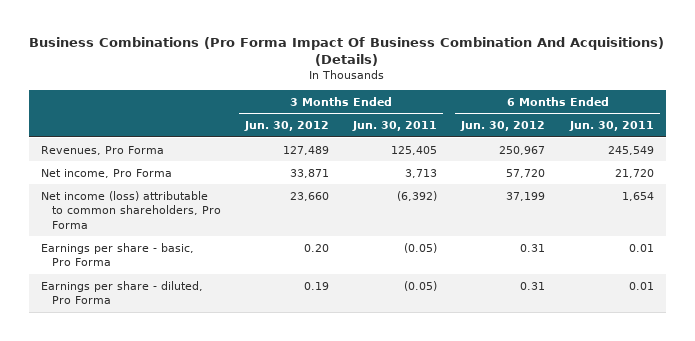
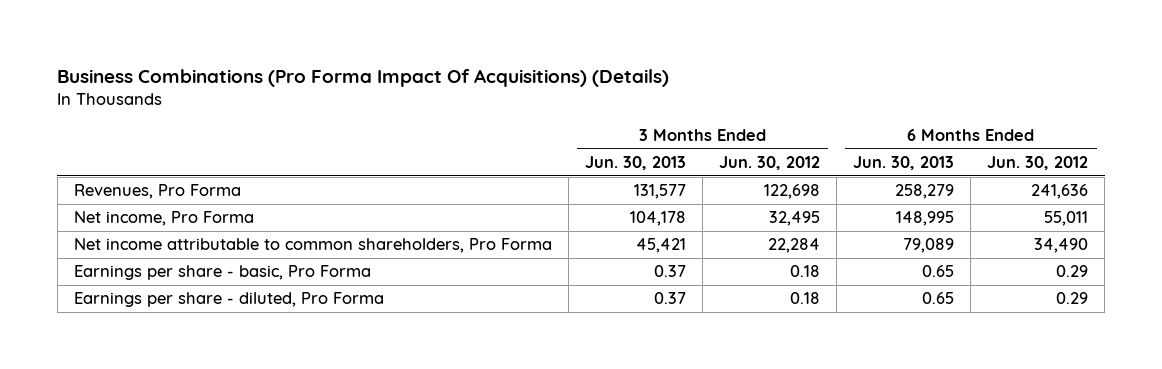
- Business Combinations (Pro Forma Impact Of Business Combination And Acquisitions) (Details)
+ Business Combinations (Pro Forma Impact Of Acquisitions) (Details)
- | 3 Months Ended Jun. 30, 2012 | 3 Months Ended Jun. 30, 2011 | 6 Months Ended Jun. 30, 2012 | 6 Months Ended Jun. 30, 2011
+ | 3 Months Ended Jun. 30, 2013 | 3 Months Ended Jun. 30, 2012 | 6 Months Ended Jun. 30, 2013 | 6 Months Ended Jun. 30, 2012
- Revenues, Pro Forma | 127,489 | 125,405 | 250,967 | 245,549
- Net income, Pro Forma | 33,871 | 3,713 | 57,720 | 21,720
- Net income (loss) attributable to common shareholders, Pro Forma | 23,660 | (6,392) | 37,199 | 1,654
- Earnings per share - basic, Pro Forma | 0.20 | (0.05) | 0.31 | 0.01
- Earnings per share - diluted, Pro Forma | 0.19 | (0.05) | 0.31 | 0.01
+ Revenues, Pro Forma | 131,577 | 122,698 | 258,279 | 241,636
+ Net income, Pro Forma | 104,178 | 32,495 | 148,995 | 55,011
+ Net income attributable to common shareholders, Pro Forma | 45,421 | 22,284 | 79,089 | 34,490
+ Earnings per share - basic, Pro Forma | 0.37 | 0.18 | 0.65 | 0.29
+ Earnings per share - diluted, Pro Forma | 0.37 | 0.18 | 0.65 | 0.29

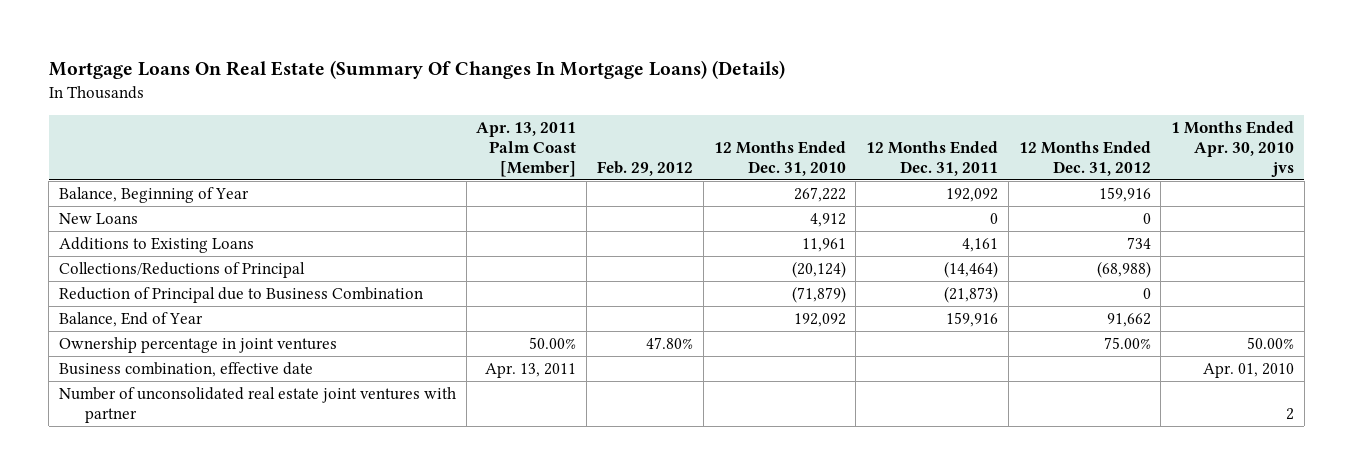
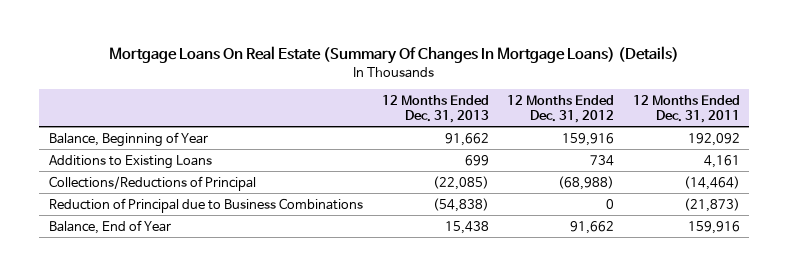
- | Apr. 13, 2011 Palm Coast [Member] | Feb. 29, 2012 | 12 Months Ended Dec. 31, 2010 | 12 Months Ended Dec. 31, 2011 | 12 Months Ended Dec. 31, 2012 | 1 Months Ended Apr. 30, 2010 jvs
+ | 12 Months Ended Dec. 31, 2013 | 12 Months Ended Dec. 31, 2012 | 12 Months Ended Dec. 31, 2011
- New Loans | | | 4,912 | 0 | 0 |
- Reduction of Principal due to Business Combination | | | (71,879) | (21,873) | 0 |
+ Reduction of Principal due to Business Combinations | (54,838) | 0 | (21,873)
- Ownership percentage in joint ventures | 50.00% | 47.80% | | | 75.00% | 50.00%
- Business combination, effective date | Apr. 13, 2011 | | | | | Apr. 01, 2010
- Number of unconsolidated real estate joint ventures with partner | | | | | | 2

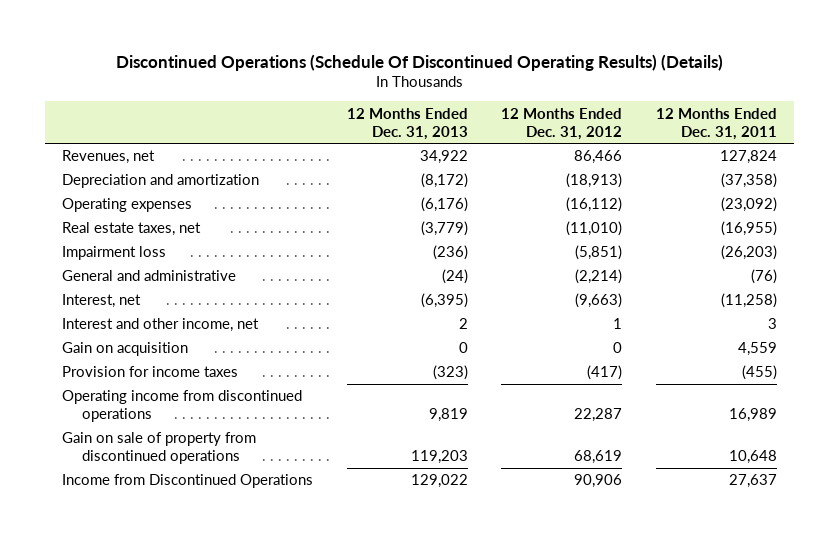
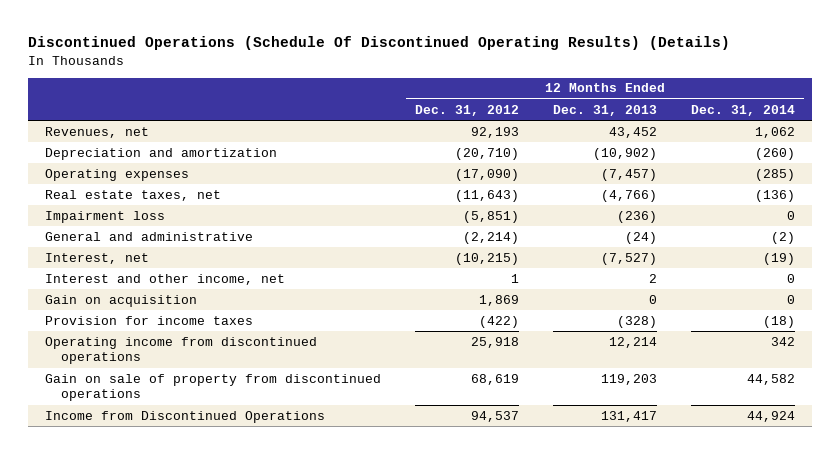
- | 12 Months Ended Dec. 31, 2013 | 12 Months Ended Dec. 31, 2012 | 12 Months Ended Dec. 31, 2011
+ | 12 Months Ended Dec. 31, 2012 | 12 Months Ended Dec. 31, 2013 | 12 Months Ended Dec. 31, 2014
- Revenues, net | 34,922 | 86,466 | 127,824
- Depreciation and amortization | (8,172) | (18,913) | (37,358)
- Operating expenses | (6,176) | (16,112) | (23,092)
- Real estate taxes, net | (3,779) | (11,010) | (16,955)
+ Revenues, net | 92,193 | 43,452 | 1,062
+ Depreciation and amortization | (20,710) | (10,902) | (260)
+ Operating expenses | (17,090) | (7,457) | (285)
+ Real estate taxes, net | (11,643) | (4,766) | (136)
- Interest, net | (6,395) | (9,663) | (11,258)
+ Interest, net | (10,215) | (7,527) | (19)
- Gain on acquisition | 0 | 0 | 4,559
- Provision for income taxes | (323) | (417) | (455)
- Operating income from discontinued operations | 9,819 | 22,287 | 16,989
+ Gain on acquisition | 1,869 | 0 | 0
+ Provision for income taxes | (422) | (328) | (18)
+ Operating income from discontinued operations | 25,918 | 12,214 | 342
- Income from Discontinued Operations | 129,022 | 90,906 | 27,637
+ Income from Discontinued Operations | 94,537 | 131,417 | 44,924

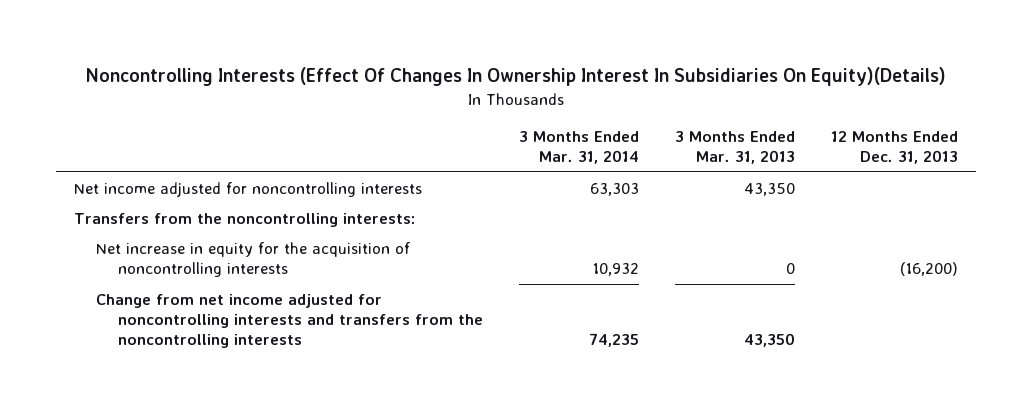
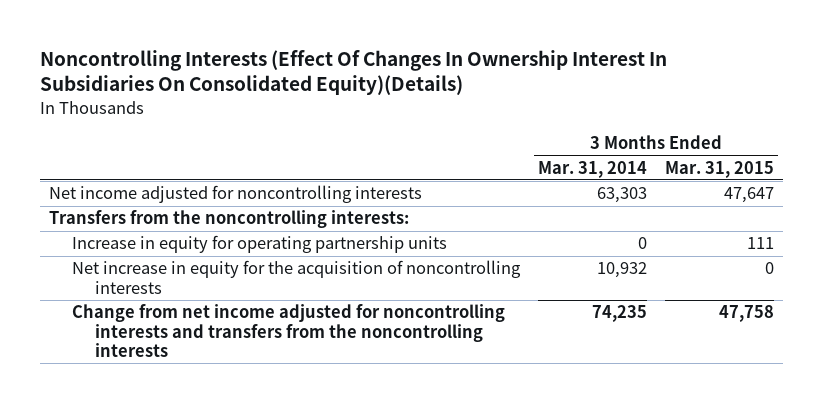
- Noncontrolling Interests (Effect Of Changes In Ownership Interest In Subsidiaries On Equity)(Details)
+ Noncontrolling Interests (Effect Of Changes In Ownership Interest In Subsidiaries On Consolidated Equity)(Details)
- | 3 Months Ended Mar. 31, 2014 | 3 Months Ended Mar. 31, 2013 | 12 Months Ended Dec. 31, 2013
+ | 3 Months Ended Mar. 31, 2014 | 3 Months Ended Mar. 31, 2015
+ Increase in equity for operating partnership units | 0 | 111

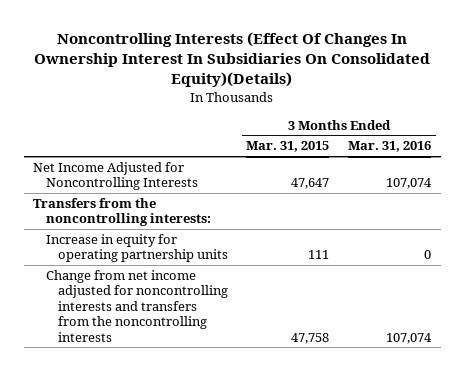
- | 3 Months Ended Mar. 31, 2014 | 3 Months Ended Mar. 31, 2015
+ | 3 Months Ended Mar. 31, 2015 | 3 Months Ended Mar. 31, 2016
- Net income adjusted for noncontrolling interests | 63,303 | 47,647
+ Net Income Adjusted for Noncontrolling Interests | 47,647 | 107,074
- Net increase in equity for the acquisition of noncontrolling interests | 10,932 | 0

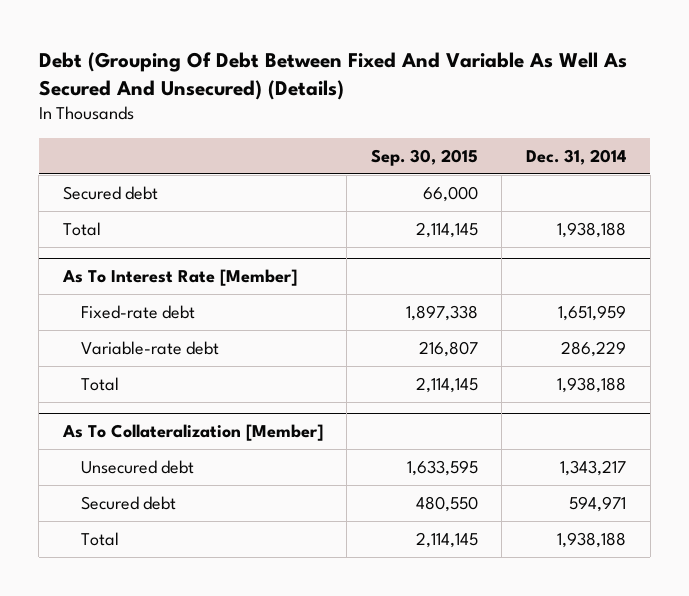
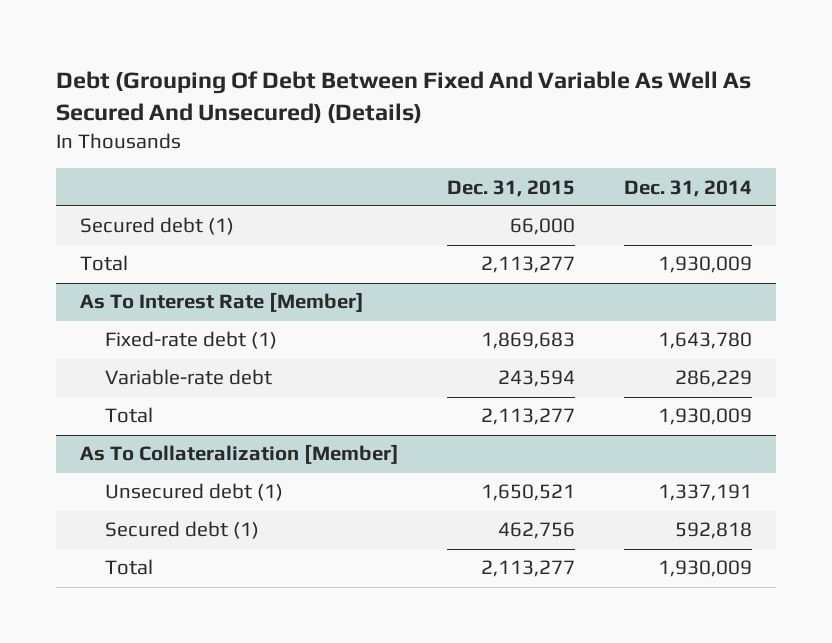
- | Sep. 30, 2015 | Dec. 31, 2014
+ | Dec. 31, 2015 | Dec. 31, 2014
- Secured debt | 66,000 |
- Total | 2,114,145 | 1,938,188
+ Secured debt (1) | 66,000 |
+ Total | 2,113,277 | 1,930,009
@ As To Interest Rate [Member]
- Fixed-rate debt | 1,897,338 | 1,651,959
+ Fixed-rate debt (1) | 1,869,683 | 1,643,780
- Total | 2,114,145 | 1,938,188
+ Total | 2,113,277 | 1,930,009
@ As To Collateralization [Member]
- Unsecured debt | 1,633,595 | 1,343,217
- Secured debt | 480,550 | 594,971
- Total | 2,114,145 | 1,938,188
+ Unsecured debt (1) | 1,650,521 | 1,337,191
+ Secured debt (1) | 462,756 | 592,818
+ Total | 2,113,277 | 1,930,009

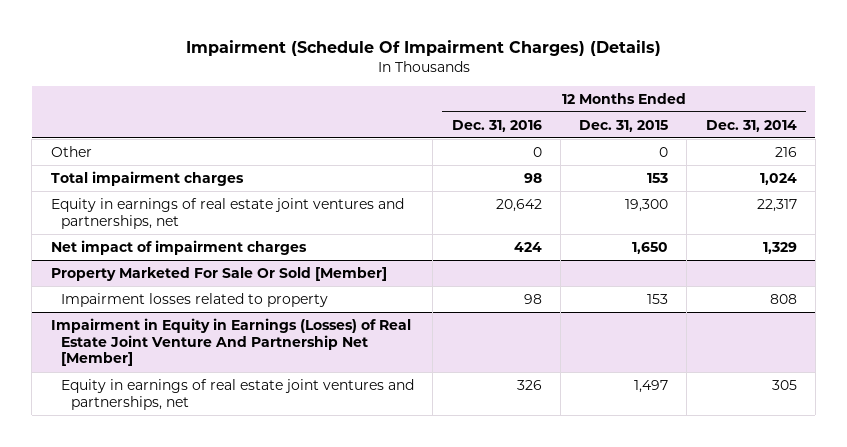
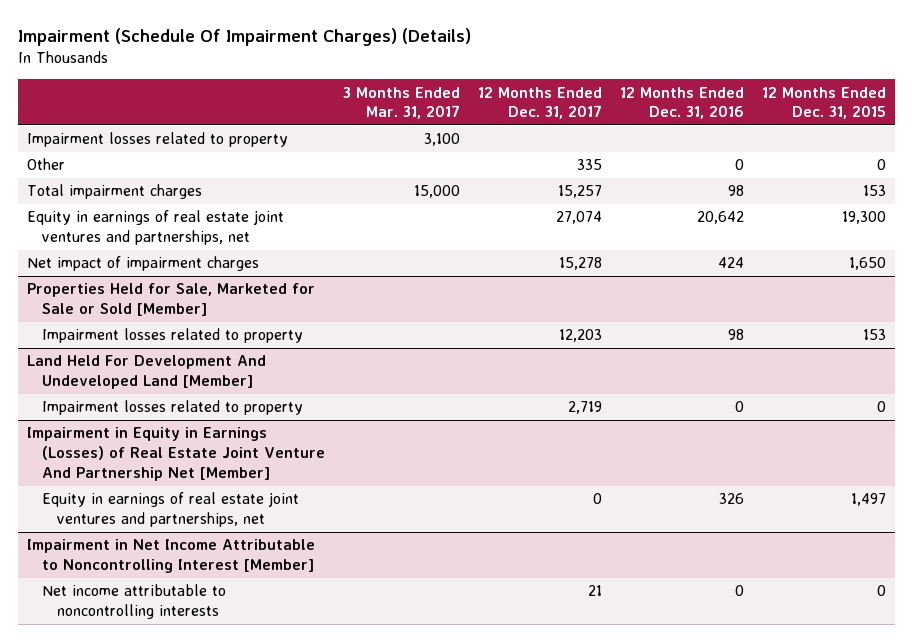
- | 12 Months Ended Dec. 31, 2016 | 12 Months Ended Dec. 31, 2015 | 12 Months Ended Dec. 31, 2014
+ | 3 Months Ended Mar. 31, 2017 | 12 Months Ended Dec. 31, 2017 | 12 Months Ended Dec. 31, 2016 | 12 Months Ended Dec. 31, 2015
+ Impairment losses related to property | 3,100 | | |
- Property Marketed For Sale Or Sold [Member]
+ Properties Held for Sale, Marketed for Sale or Sold [Member]
+ Land Held For Development And Undeveloped Land [Member]
+ Impairment losses related to property | | 2,719 | 0 | 0
+ Impairment in Net Income Attributable to Noncontrolling Interest [Member]
+ Net income attributable to noncontrolling interests | | 21 | 0 | 0

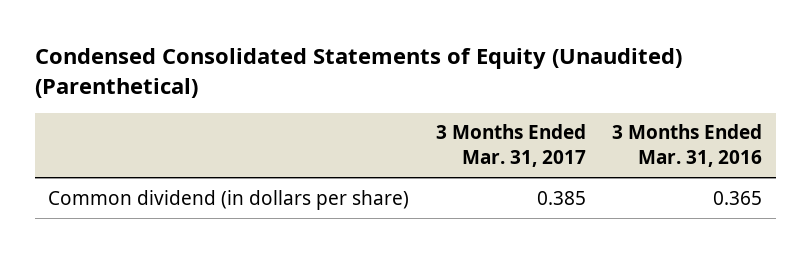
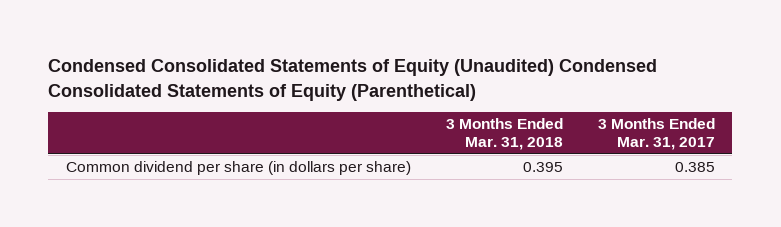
- Condensed Consolidated Statements of Equity (Unaudited) (Parenthetical)
+ Condensed Consolidated Statements of Equity (Unaudited) Condensed Consolidated Statements of Equity (Parenthetical)
- | 3 Months Ended Mar. 31, 2017 | 3 Months Ended Mar. 31, 2016
+ | 3 Months Ended Mar. 31, 2018 | 3 Months Ended Mar. 31, 2017
- Common dividend (in dollars per share) | 0.385 | 0.365
+ Common dividend per share (in dollars per share) | 0.395 | 0.385

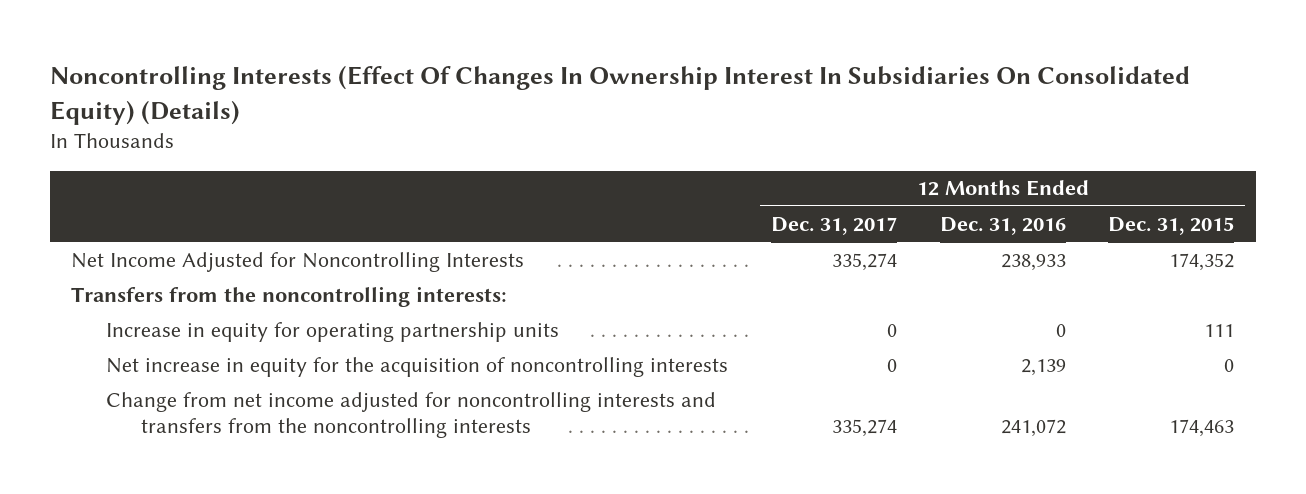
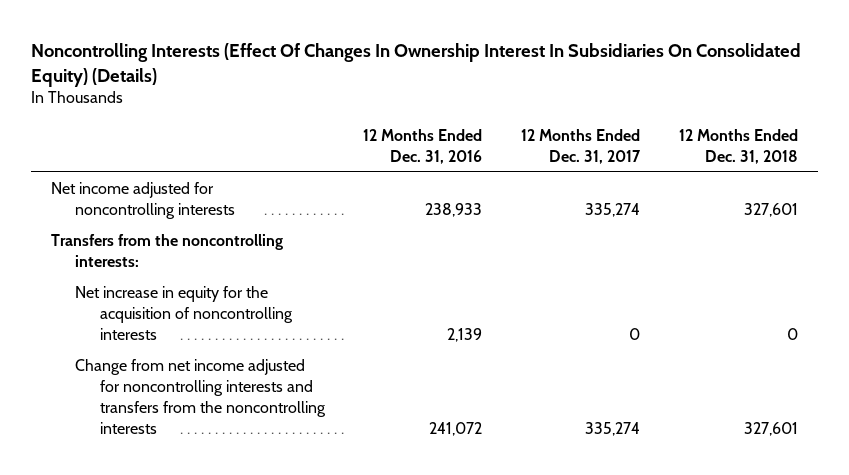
- | 12 Months Ended Dec. 31, 2017 | 12 Months Ended Dec. 31, 2016 | 12 Months Ended Dec. 31, 2015
+ | 12 Months Ended Dec. 31, 2016 | 12 Months Ended Dec. 31, 2017 | 12 Months Ended Dec. 31, 2018
- Net Income Adjusted for Noncontrolling Interests | 335,274 | 238,933 | 174,352
+ Net income adjusted for noncontrolling interests | 238,933 | 335,274 | 327,601
- Increase in equity for operating partnership units | 0 | 0 | 111

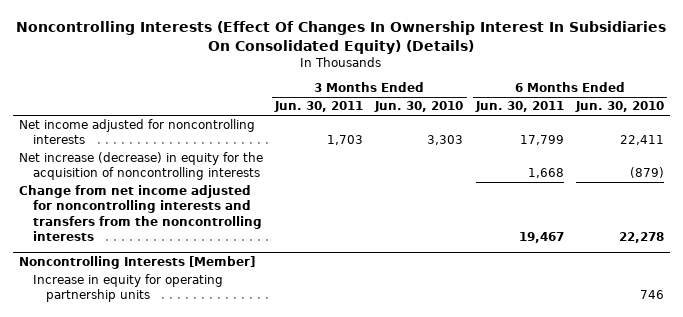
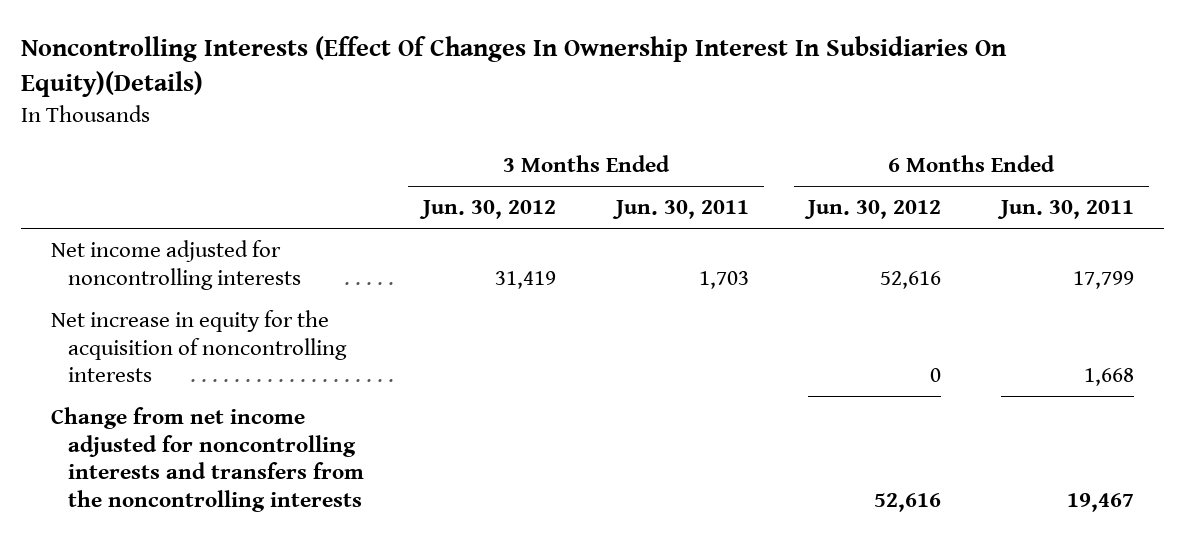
- Noncontrolling Interests (Effect Of Changes In Ownership Interest In Subsidiaries On Consolidated Equity) (Details)
+ Noncontrolling Interests (Effect Of Changes In Ownership Interest In Subsidiaries On Equity)(Details)
- | 3 Months Ended Jun. 30, 2011 | 3 Months Ended Jun. 30, 2010 | 6 Months Ended Jun. 30, 2011 | 6 Months Ended Jun. 30, 2010
+ | 3 Months Ended Jun. 30, 2012 | 3 Months Ended Jun. 30, 2011 | 6 Months Ended Jun. 30, 2012 | 6 Months Ended Jun. 30, 2011
- Net increase (decrease) in equity for the acquisition of noncontrolling interests | | | 1,668 | (879)
+ Net increase in equity for the acquisition of noncontrolling interests | | | 0 | 1,668
- Noncontrolling Interests [Member]
- Increase in equity for operating partnership units | | | | 746

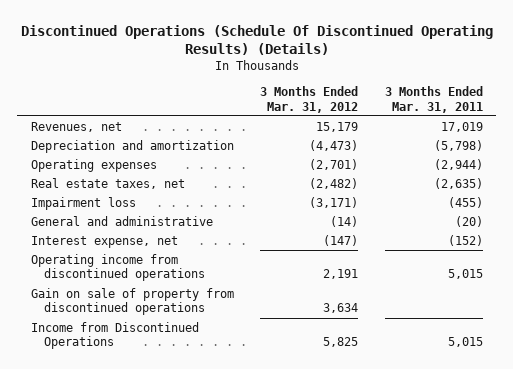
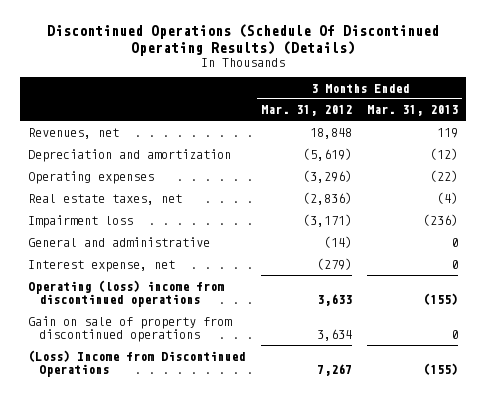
- | 3 Months Ended Mar. 31, 2012 | 3 Months Ended Mar. 31, 2011
+ | 3 Months Ended Mar. 31, 2012 | 3 Months Ended Mar. 31, 2013
- Revenues, net | 15,179 | 17,019
- Depreciation and amortization | (4,473) | (5,798)
- Operating expenses | (2,701) | (2,944)
- Real estate taxes, net | (2,482) | (2,635)
+ Revenues, net | 18,848 | 119
+ Depreciation and amortization | (5,619) | (12)
+ Operating expenses | (3,296) | (22)
+ Real estate taxes, net | (2,836) | (4)
- Interest expense, net | (147) | (152)
- Operating income from discontinued operations | 2,191 | 5,015
+ Interest expense, net | (279) | 0
+ Operating (loss) income from discontinued operations | 3,633 | (155)
- Income from Discontinued Operations | 5,825 | 5,015
+ (Loss) Income from Discontinued Operations | 7,267 | (155)

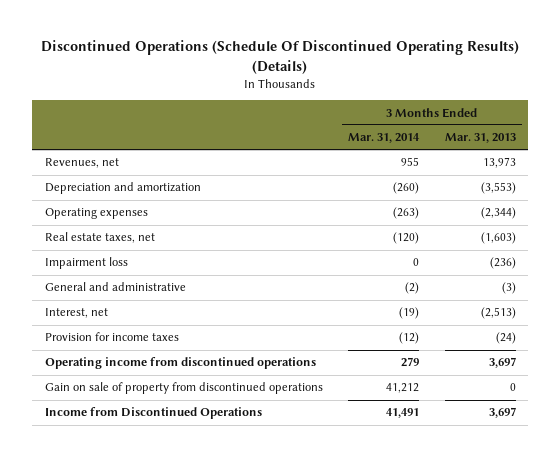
- | 3 Months Ended Mar. 31, 2012 | 3 Months Ended Mar. 31, 2013
+ | 3 Months Ended Mar. 31, 2014 | 3 Months Ended Mar. 31, 2013
- Revenues, net | 18,848 | 119
- Depreciation and amortization | (5,619) | (12)
- Operating expenses | (3,296) | (22)
- Real estate taxes, net | (2,836) | (4)
+ Revenues, net | 955 | 13,973
+ Depreciation and amortization | (260) | (3,553)
+ Operating expenses | (263) | (2,344)
+ Real estate taxes, net | (120) | (1,603)
- General and administrative | (14) | 0
- Interest expense, net | (279) | 0
- Operating (loss) income from discontinued operations | 3,633 | (155)
+ General and administrative | (2) | (3)
+ Interest, net | (19) | (2,513)
+ Provision for income taxes | (12) | (24)
+ Operating income from discontinued operations | 279 | 3,697
- (Loss) Income from Discontinued Operations | 7,267 | (155)
+ Income from Discontinued Operations | 41,491 | 3,697

